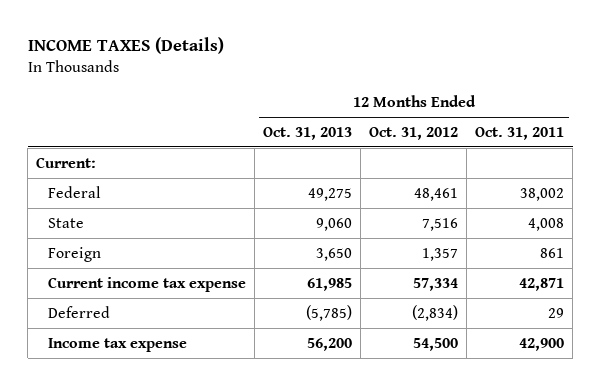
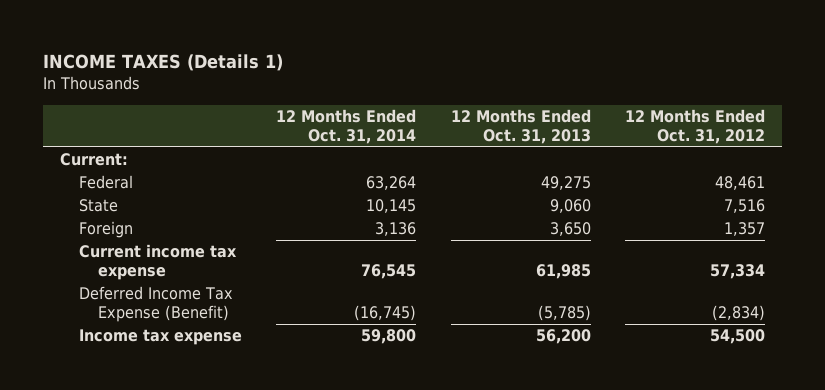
- INCOME TAXES (Details)
+ INCOME TAXES (Details 1)
- | 12 Months Ended Oct. 31, 2013 | 12 Months Ended Oct. 31, 2012 | 12 Months Ended Oct. 31, 2011
+ | 12 Months Ended Oct. 31, 2014 | 12 Months Ended Oct. 31, 2013 | 12 Months Ended Oct. 31, 2012
- Deferred | (5,785) | (2,834) | 29
+ Deferred Income Tax Expense (Benefit) | (16,745) | (5,785) | (2,834)

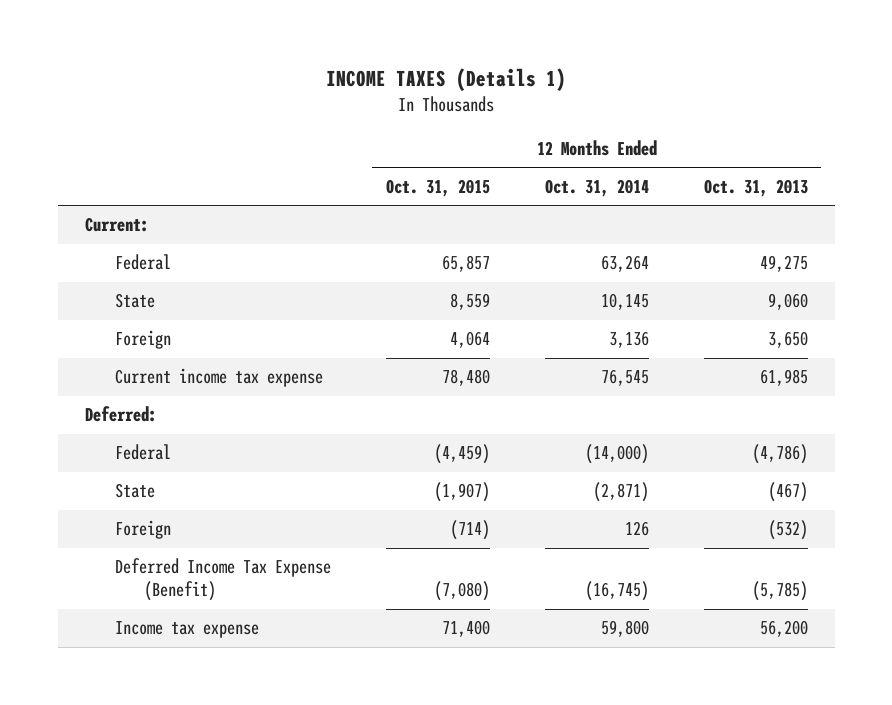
- | 12 Months Ended Oct. 31, 2014 | 12 Months Ended Oct. 31, 2013 | 12 Months Ended Oct. 31, 2012
+ | 12 Months Ended Oct. 31, 2015 | 12 Months Ended Oct. 31, 2014 | 12 Months Ended Oct. 31, 2013
+ Deferred:
+ Federal | (4,459) | (14,000) | (4,786)
+ State | (1,907) | (2,871) | (467)
+ Foreign | (714) | 126 | (532)

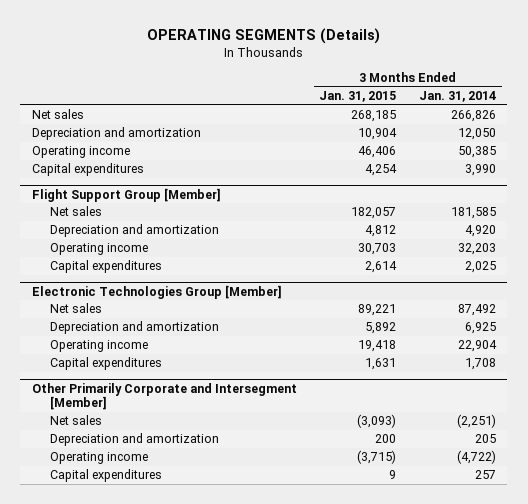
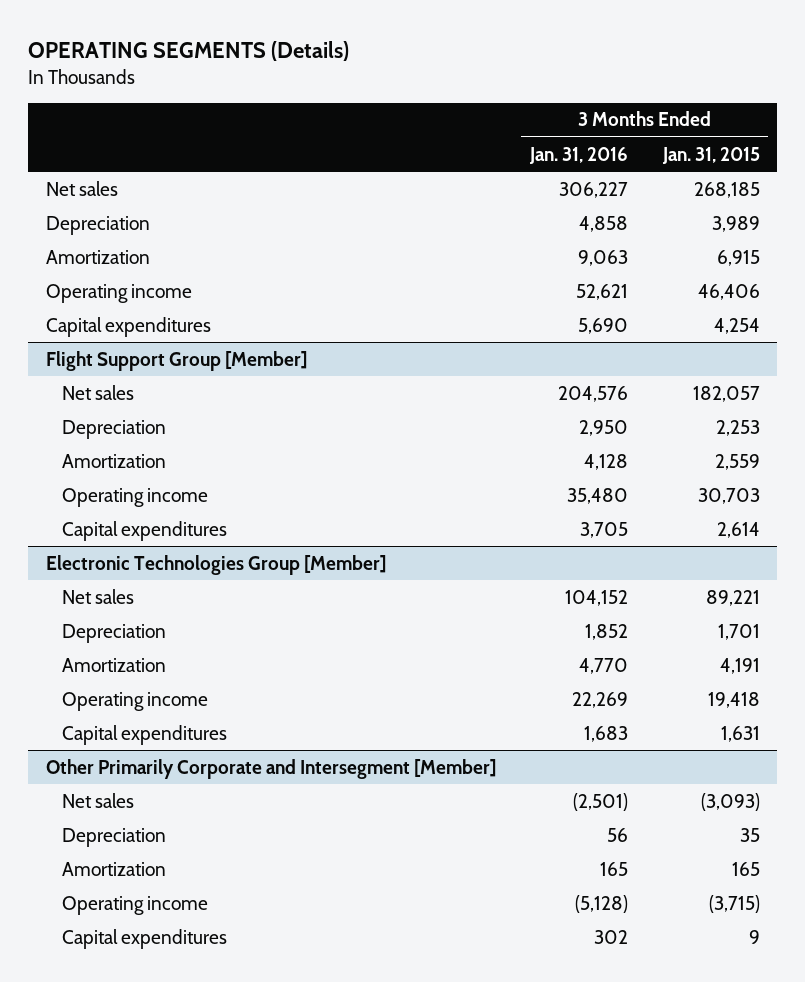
- | 3 Months Ended Jan. 31, 2015 | 3 Months Ended Jan. 31, 2014
+ | 3 Months Ended Jan. 31, 2016 | 3 Months Ended Jan. 31, 2015
- Depreciation and amortization | 10,904 | 12,050
+ Depreciation | 4,858 | 3,989
+ Amortization | 9,063 | 6,915
@ Flight Support Group [Member]
- Depreciation and amortization | 4,812 | 4,920
+ Depreciation | 2,950 | 2,253
+ Amortization | 4,128 | 2,559
@ Electronic Technologies Group [Member]
- Depreciation and amortization | 5,892 | 6,925
+ Depreciation | 1,852 | 1,701
+ Amortization | 4,770 | 4,191
@ Other Primarily Corporate and Intersegment [Member]
- Depreciation and amortization | 200 | 205
+ Depreciation | 56 | 35
+ Amortization | 165 | 165

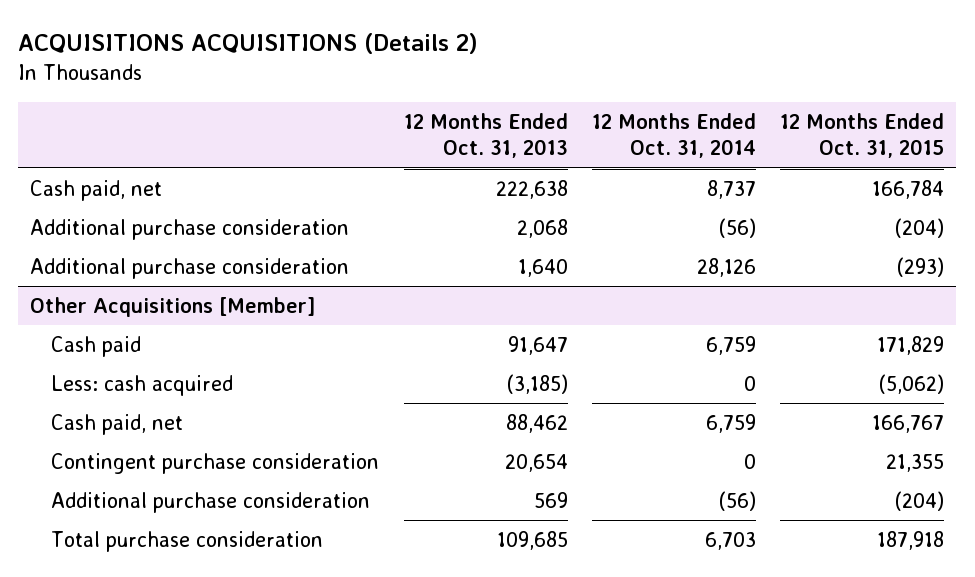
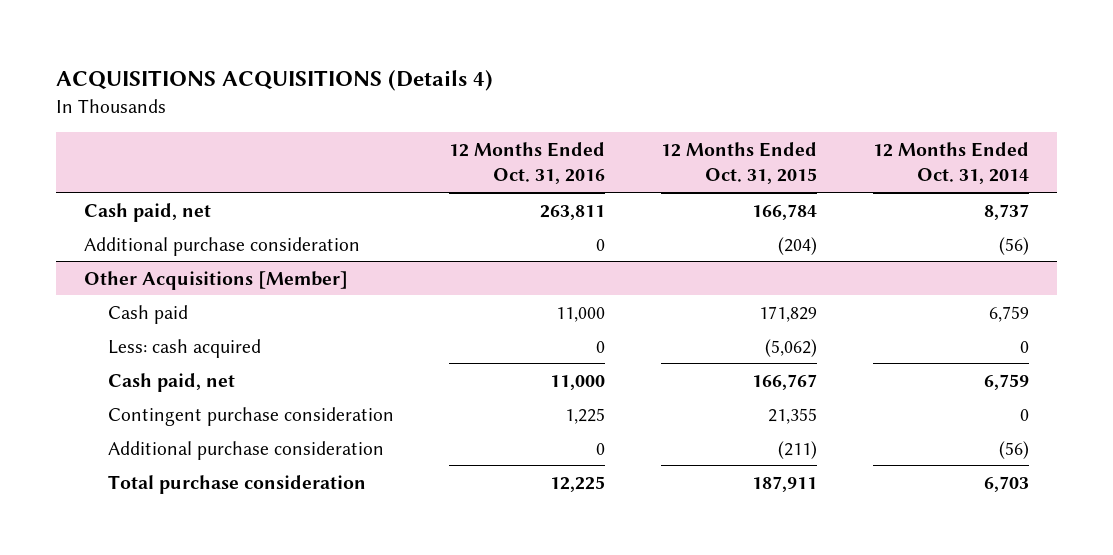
- ACQUISITIONS ACQUISITIONS (Details 2)
+ ACQUISITIONS ACQUISITIONS (Details 4)
- | 12 Months Ended Oct. 31, 2013 | 12 Months Ended Oct. 31, 2014 | 12 Months Ended Oct. 31, 2015
+ | 12 Months Ended Oct. 31, 2016 | 12 Months Ended Oct. 31, 2015 | 12 Months Ended Oct. 31, 2014
- Additional purchase consideration | 1,640 | 28,126 | (293)
@ Other Acquisitions [Member]
- Additional purchase consideration | 569 | (56) | (204)
- Total purchase consideration | 109,685 | 6,703 | 187,918
+ Additional purchase consideration | 0 | (211) | (56)
+ Total purchase consideration | 12,225 | 187,911 | 6,703

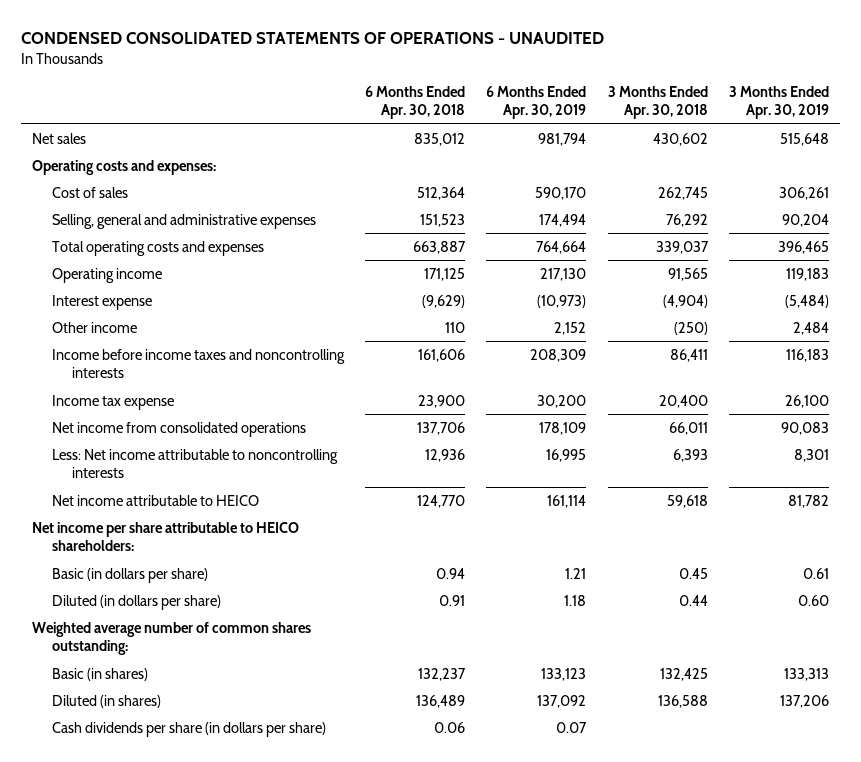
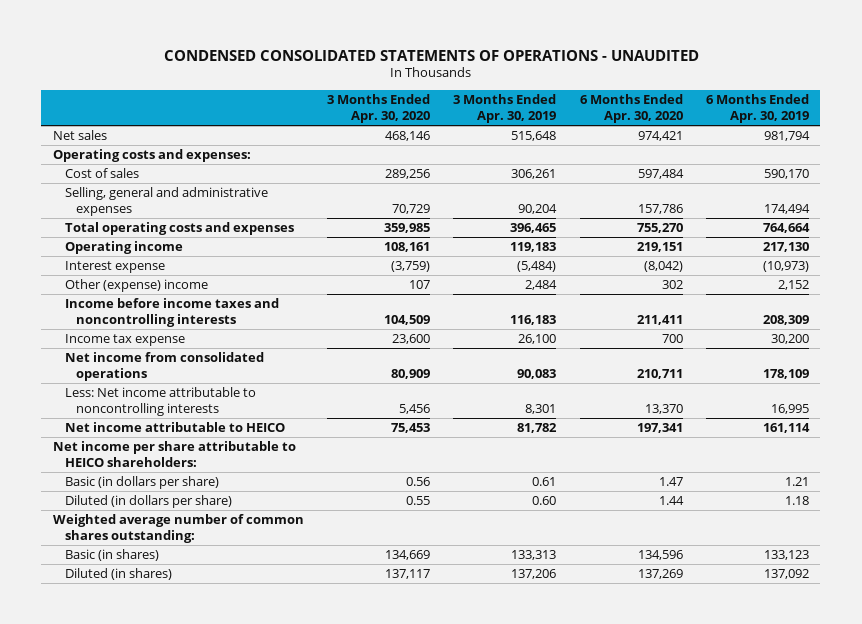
- | 6 Months Ended Apr. 30, 2018 | 6 Months Ended Apr. 30, 2019 | 3 Months Ended Apr. 30, 2018 | 3 Months Ended Apr. 30, 2019
+ | 3 Months Ended Apr. 30, 2020 | 3 Months Ended Apr. 30, 2019 | 6 Months Ended Apr. 30, 2020 | 6 Months Ended Apr. 30, 2019
- Other income | 110 | 2,152 | (250) | 2,484
+ Other (expense) income | 107 | 2,484 | 302 | 2,152
- Cash dividends per share (in dollars per share) | 0.06 | 0.07 | |

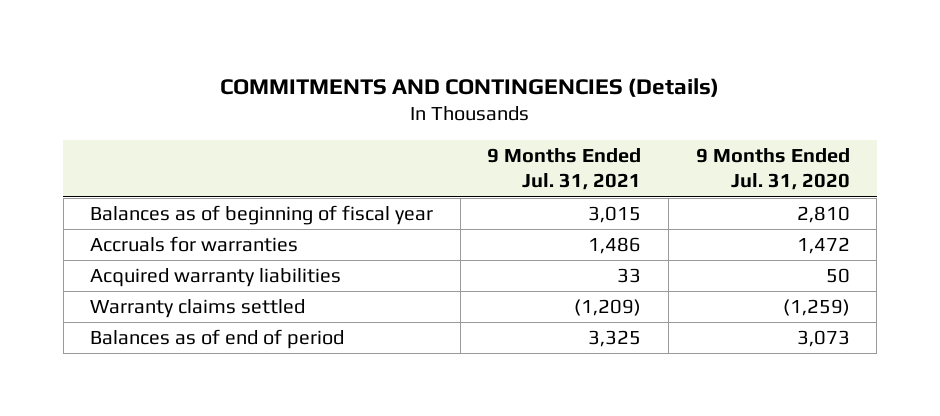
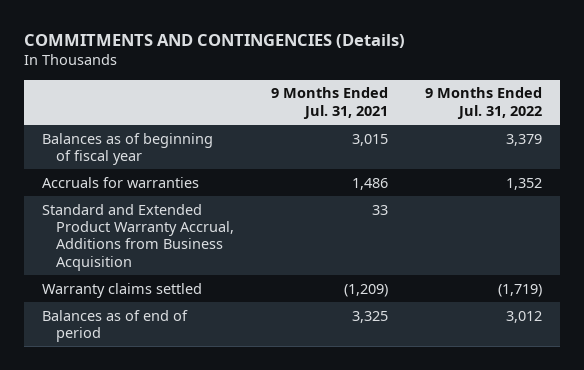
- | 9 Months Ended Jul. 31, 2021 | 9 Months Ended Jul. 31, 2020
+ | 9 Months Ended Jul. 31, 2021 | 9 Months Ended Jul. 31, 2022
- Acquired warranty liabilities | 33 | 50
+ Standard and Extended Product Warranty Accrual, Additions from Business Acquisition | 33 |

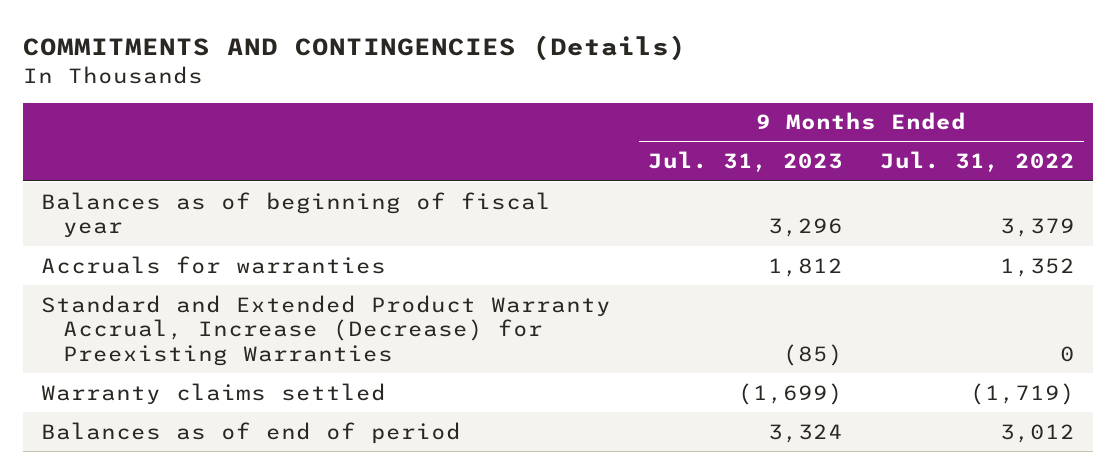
- | 9 Months Ended Jul. 31, 2021 | 9 Months Ended Jul. 31, 2022
+ | 9 Months Ended Jul. 31, 2023 | 9 Months Ended Jul. 31, 2022
- Standard and Extended Product Warranty Accrual, Additions from Business Acquisition | 33 |
+ Standard and Extended Product Warranty Accrual, Increase (Decrease) for Preexisting Warranties | (85) | 0

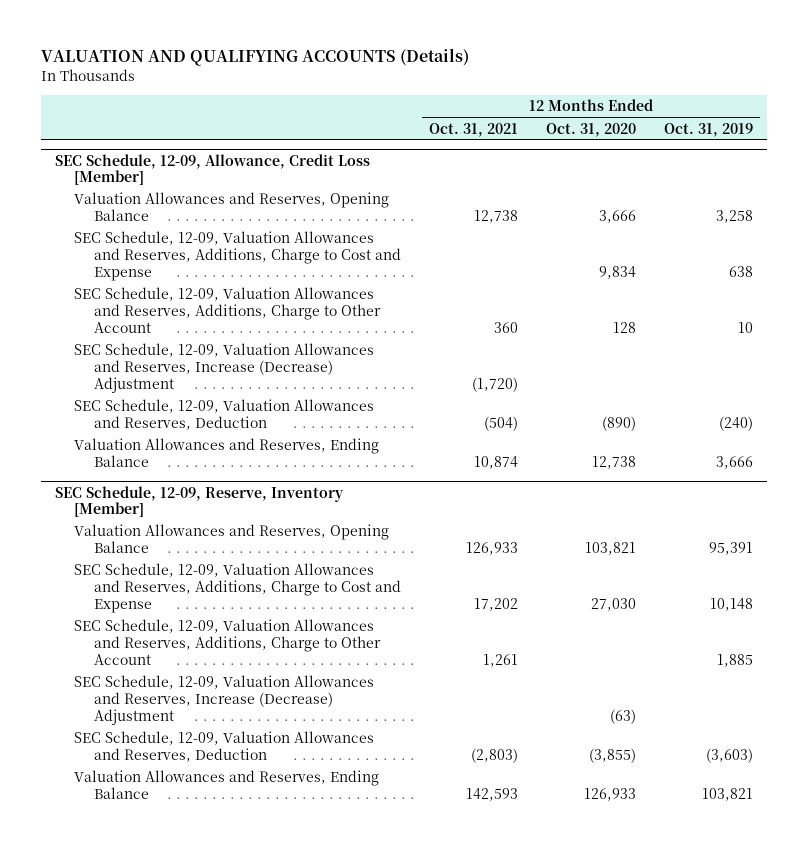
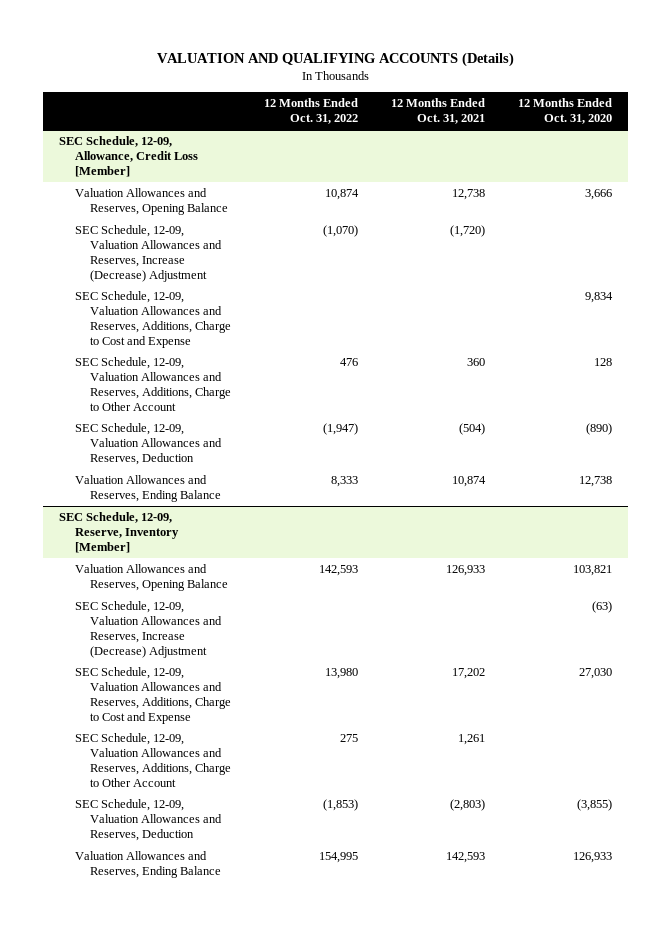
- | 12 Months Ended Oct. 31, 2021 | 12 Months Ended Oct. 31, 2020 | 12 Months Ended Oct. 31, 2019
+ | 12 Months Ended Oct. 31, 2022 | 12 Months Ended Oct. 31, 2021 | 12 Months Ended Oct. 31, 2020
@ SEC Schedule, 12-09, Allowance, Credit Loss [Member]
moved up: SEC Schedule, 12-09, Valuation Allowances and Reserves, Increase (Decrease) Adjustment | (1,070) | (1,720) |
@ SEC Schedule, 12-09, Reserve, Inventory [Member]
moved up: SEC Schedule, 12-09, Valuation Allowances and Reserves, Increase (Decrease) Adjustment | | | (63)

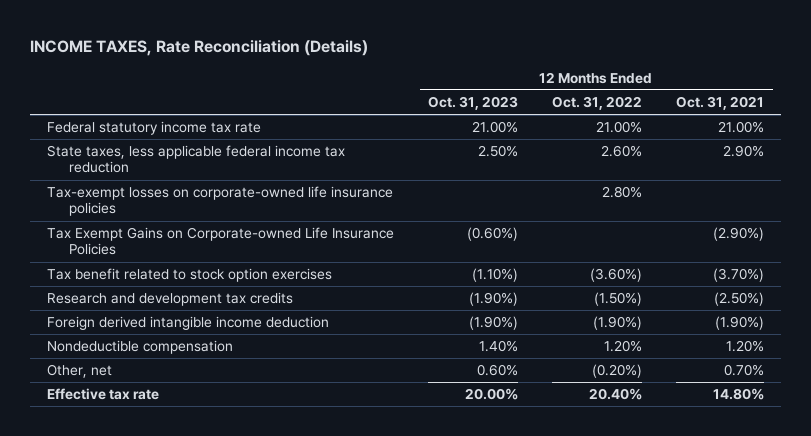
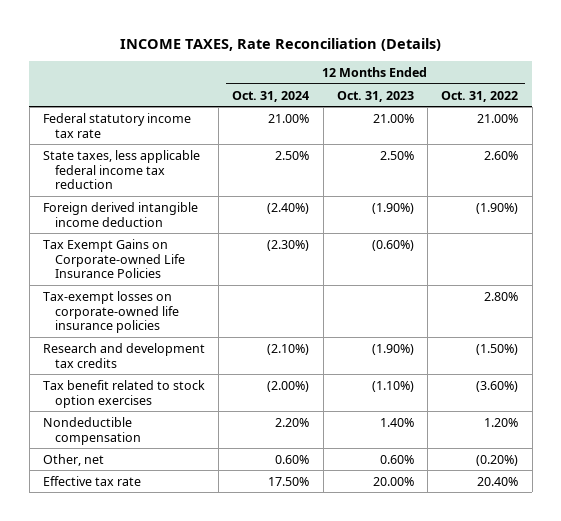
- | 12 Months Ended Oct. 31, 2023 | 12 Months Ended Oct. 31, 2022 | 12 Months Ended Oct. 31, 2021
+ | 12 Months Ended Oct. 31, 2024 | 12 Months Ended Oct. 31, 2023 | 12 Months Ended Oct. 31, 2022
moved up: Foreign derived intangible income deduction | (2.40%) | (1.90%) | (1.90%)
moved down: Tax-exempt losses on corporate-owned life insurance policies | | | 2.80%
moved down: Tax benefit related to stock option exercises | (2.00%) | (1.10%) | (3.60%)

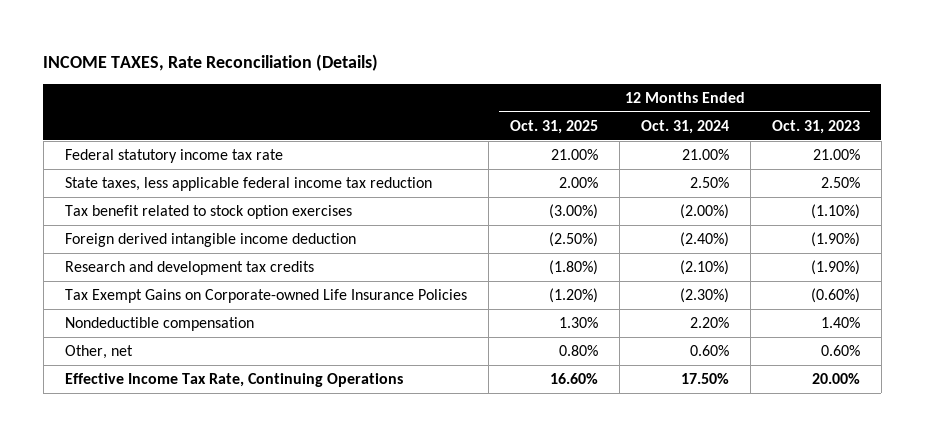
- | 12 Months Ended Oct. 31, 2024 | 12 Months Ended Oct. 31, 2023 | 12 Months Ended Oct. 31, 2022
+ | 12 Months Ended Oct. 31, 2025 | 12 Months Ended Oct. 31, 2024 | 12 Months Ended Oct. 31, 2023
moved up: Tax benefit related to stock option exercises | (3.00%) | (2.00%) | (1.10%)
- Tax-exempt losses on corporate-owned life insurance policies | | | 2.80%
moved down: Tax Exempt Gains on Corporate-owned Life Insurance Policies | (1.20%) | (2.30%) | (0.60%)
- Effective tax rate | 17.50% | 20.00% | 20.40%
+ Effective Income Tax Rate, Continuing Operations | 16.60% | 17.50% | 20.00%

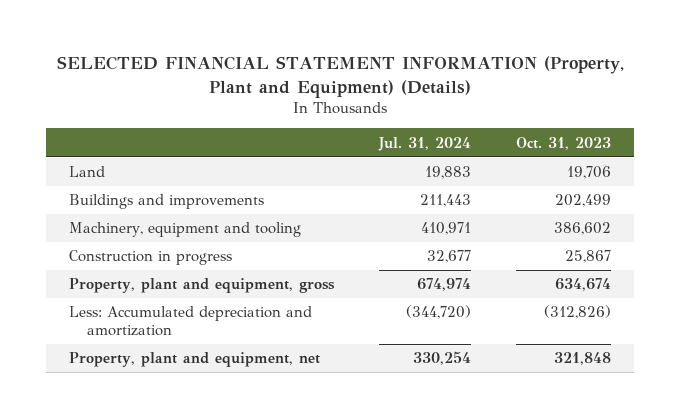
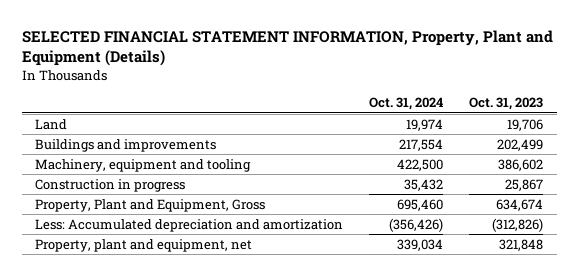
- SELECTED FINANCIAL STATEMENT INFORMATION (Property, Plant and Equipment) (Details)
+ SELECTED FINANCIAL STATEMENT INFORMATION, Property, Plant and Equipment (Details)
- | Jul. 31, 2024 | Oct. 31, 2023
+ | Oct. 31, 2024 | Oct. 31, 2023
- Property, plant and equipment, gross | 674,974 | 634,674
+ Property, Plant and Equipment, Gross | 695,460 | 634,674

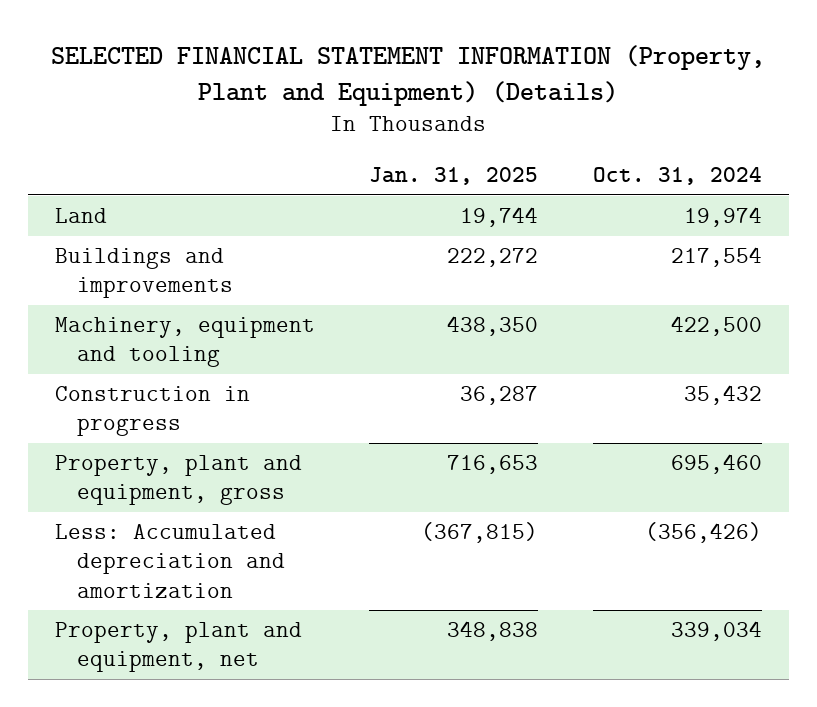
- SELECTED FINANCIAL STATEMENT INFORMATION, Property, Plant and Equipment (Details)
+ SELECTED FINANCIAL STATEMENT INFORMATION (Property, Plant and Equipment) (Details)
- | Oct. 31, 2024 | Oct. 31, 2023
+ | Jan. 31, 2025 | Oct. 31, 2024
- Property, Plant and Equipment, Gross | 695,460 | 634,674
+ Property, plant and equipment, gross | 716,653 | 695,460

